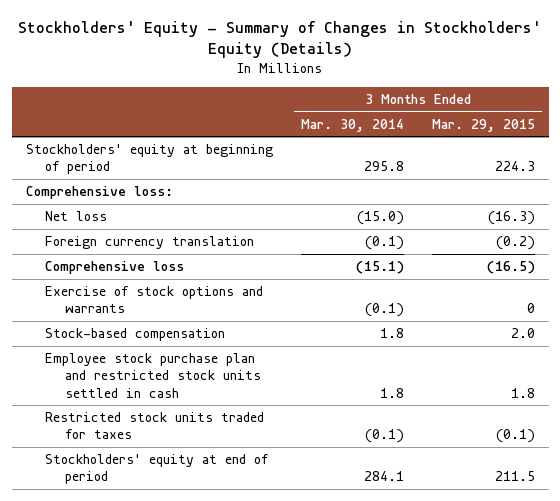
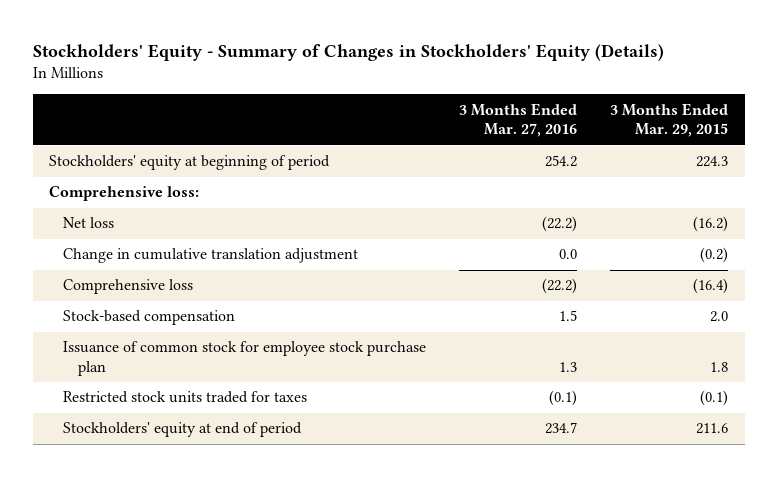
- | 3 Months Ended Mar. 30, 2014 | 3 Months Ended Mar. 29, 2015
+ | 3 Months Ended Mar. 27, 2016 | 3 Months Ended Mar. 29, 2015
- Net loss | (15.0) | (16.3)
- Foreign currency translation | (0.1) | (0.2)
- Comprehensive loss | (15.1) | (16.5)
- Exercise of stock options and warrants | (0.1) | 0
+ Net loss | (22.2) | (16.2)
+ Change in cumulative translation adjustment | 0.0 | (0.2)
+ Comprehensive loss | (22.2) | (16.4)
- Employee stock purchase plan and restricted stock units settled in cash | 1.8 | 1.8
+ Issuance of common stock for employee stock purchase plan | 1.3 | 1.8
- Stockholders' equity at end of period | 284.1 | 211.5
+ Stockholders' equity at end of period | 234.7 | 211.6

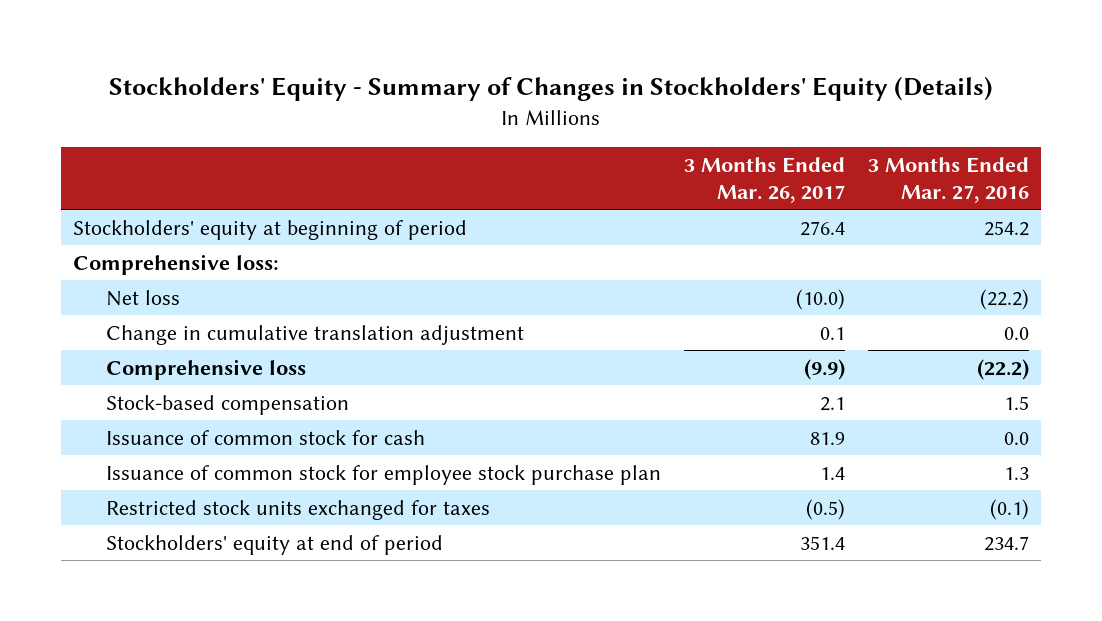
- | 3 Months Ended Mar. 27, 2016 | 3 Months Ended Mar. 29, 2015
+ | 3 Months Ended Mar. 26, 2017 | 3 Months Ended Mar. 27, 2016
+ Issuance of common stock for cash | 81.9 | 0.0
- Restricted stock units traded for taxes | (0.1) | (0.1)
+ Restricted stock units exchanged for taxes | (0.5) | (0.1)

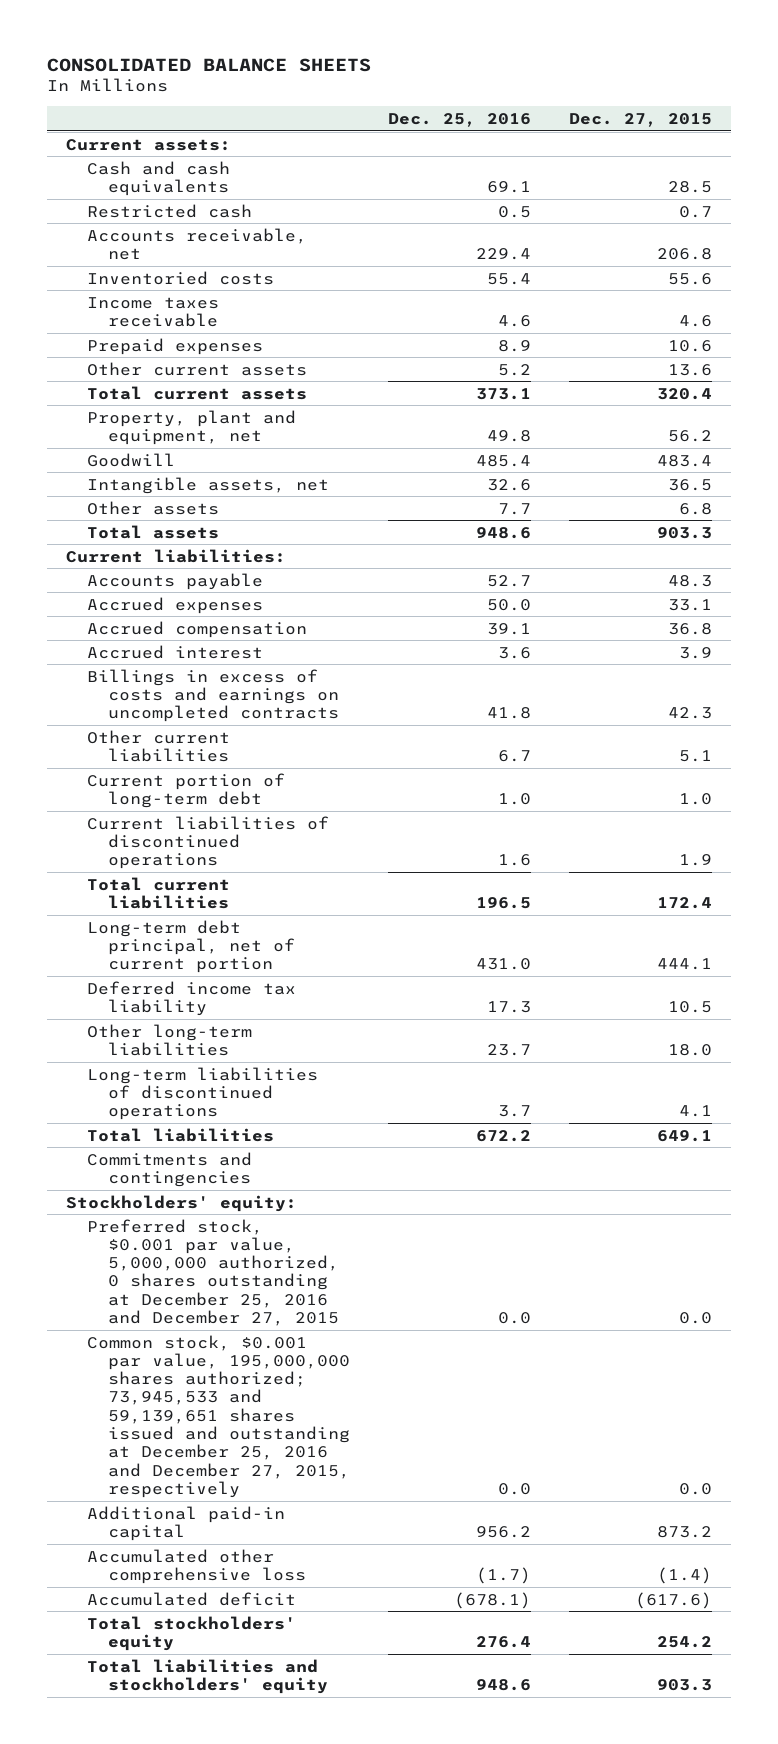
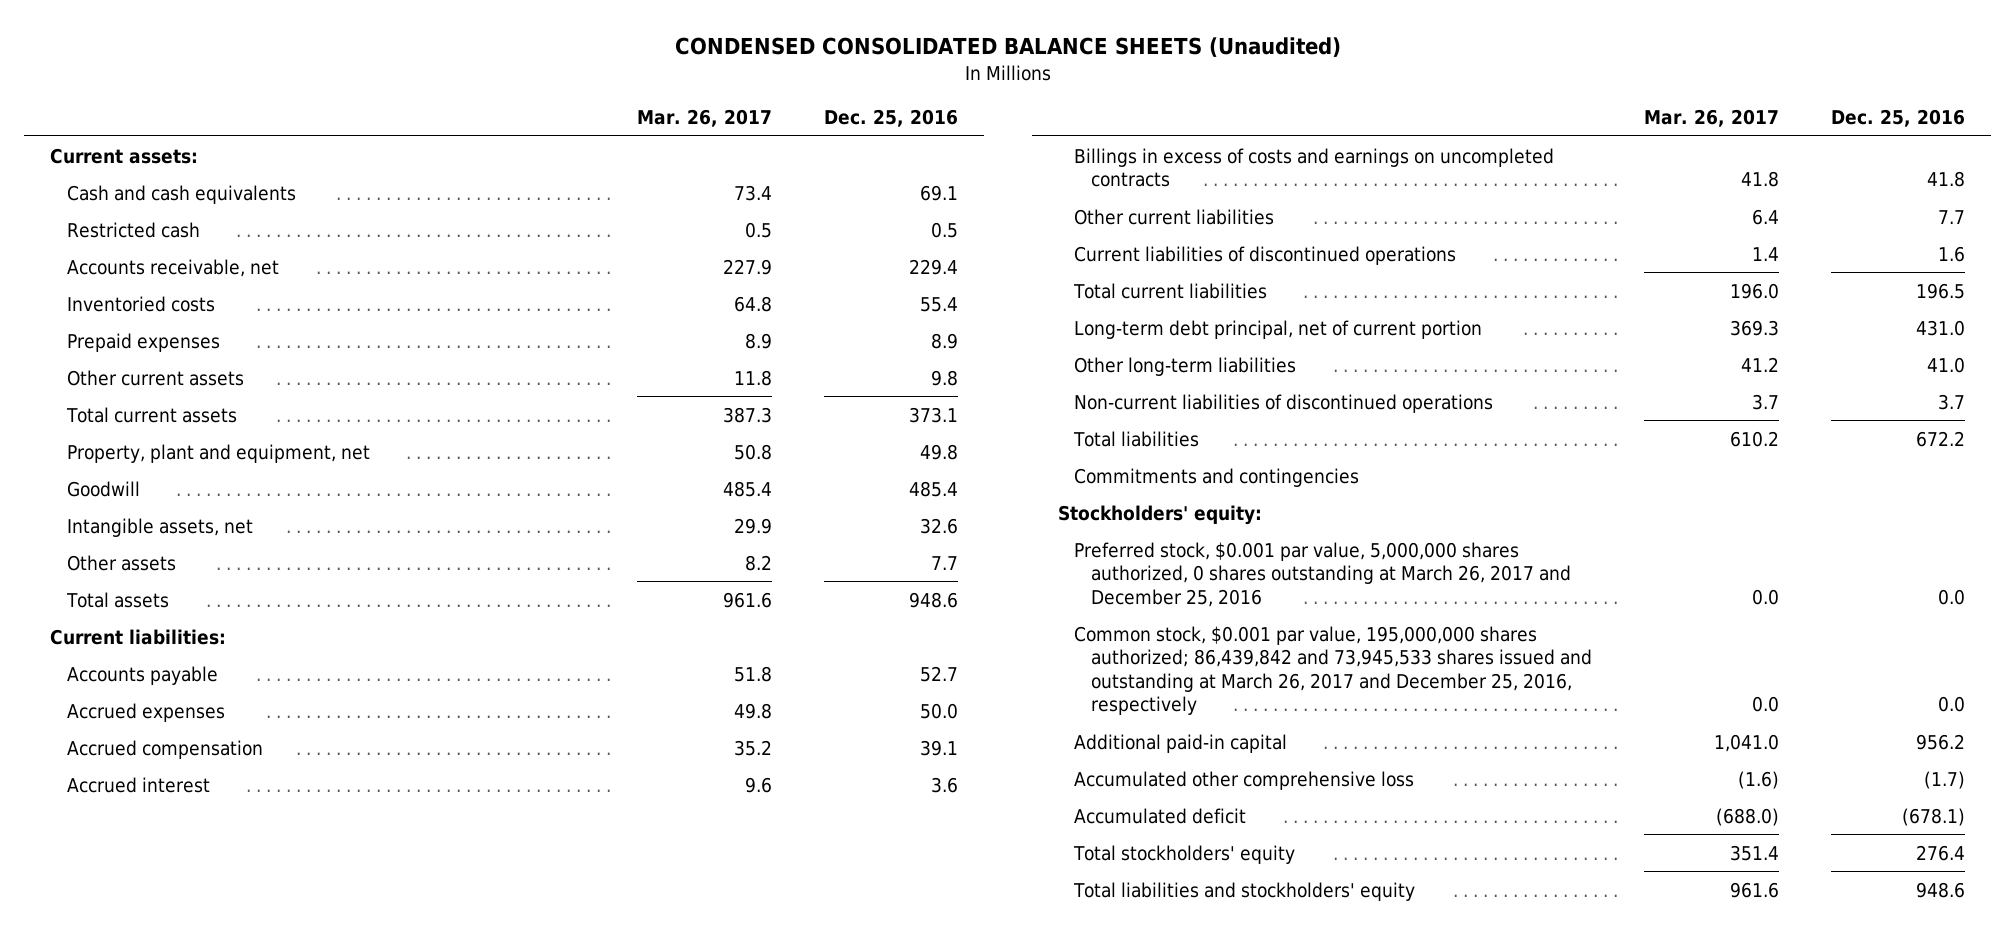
- CONSOLIDATED BALANCE SHEETS
+ CONDENSED CONSOLIDATED BALANCE SHEETS (Unaudited)
- | Dec. 25, 2016 | Dec. 27, 2015
+ | Mar. 26, 2017 | Dec. 25, 2016
- Income taxes receivable | 4.6 | 4.6
- Other current assets | 5.2 | 13.6
+ Other current assets | 11.8 | 9.8
- Other current liabilities | 6.7 | 5.1
- Current portion of long-term debt | 1.0 | 1.0
+ Other current liabilities | 6.4 | 7.7
- Deferred income tax liability | 17.3 | 10.5
- Other long-term liabilities | 23.7 | 18.0
- Long-term liabilities of discontinued operations | 3.7 | 4.1
+ Other long-term liabilities | 41.2 | 41.0
+ Non-current liabilities of discontinued operations | 3.7 | 3.7
- Preferred stock, $0.001 par value, 5,000,000 authorized, 0 shares outstanding at December 25, 2016 and December 27, 2015 | 0.0 | 0.0
- Common stock, $0.001 par value, 195,000,000 shares authorized; 73,945,533 and 59,139,651 shares issued and outstanding at December 25, 2016 and December 27, 2015, respectively | 0.0 | 0.0
+ Preferred stock, $0.001 par value, 5,000,000 shares authorized, 0 shares outstanding at March 26, 2017 and December 25, 2016 | 0.0 | 0.0
+ Common stock, $0.001 par value, 195,000,000 shares authorized; 86,439,842 and 73,945,533 shares issued and outstanding at March 26, 2017 and December 25, 2016, respectively | 0.0 | 0.0

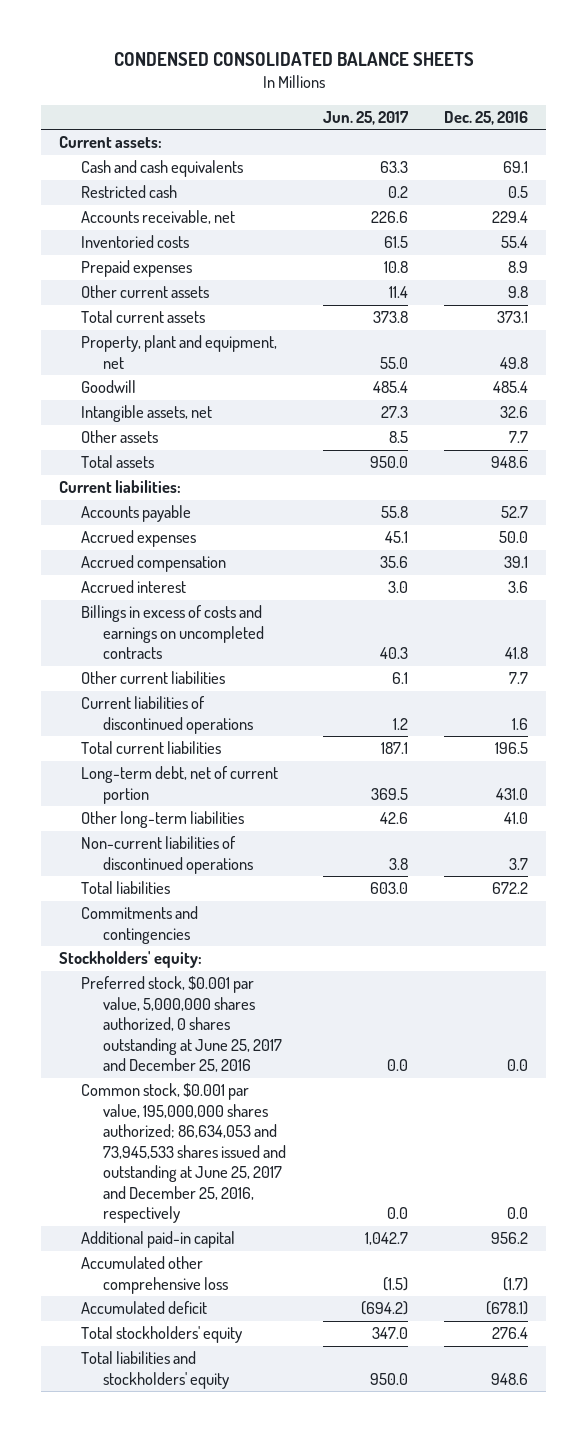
- CONDENSED CONSOLIDATED BALANCE SHEETS (Unaudited)
+ CONDENSED CONSOLIDATED BALANCE SHEETS
- | Mar. 26, 2017 | Dec. 25, 2016
+ | Jun. 25, 2017 | Dec. 25, 2016
- Long-term debt principal, net of current portion | 369.3 | 431.0
+ Long-term debt, net of current portion | 369.5 | 431.0
- Preferred stock, $0.001 par value, 5,000,000 shares authorized, 0 shares outstanding at March 26, 2017 and December 25, 2016 | 0.0 | 0.0
- Common stock, $0.001 par value, 195,000,000 shares authorized; 86,439,842 and 73,945,533 shares issued and outstanding at March 26, 2017 and December 25, 2016, respectively | 0.0 | 0.0
+ Preferred stock, $0.001 par value, 5,000,000 shares authorized, 0 shares outstanding at June 25, 2017 and December 25, 2016 | 0.0 | 0.0
+ Common stock, $0.001 par value, 195,000,000 shares authorized; 86,634,053 and 73,945,533 shares issued and outstanding at June 25, 2017 and December 25, 2016, respectively | 0.0 | 0.0

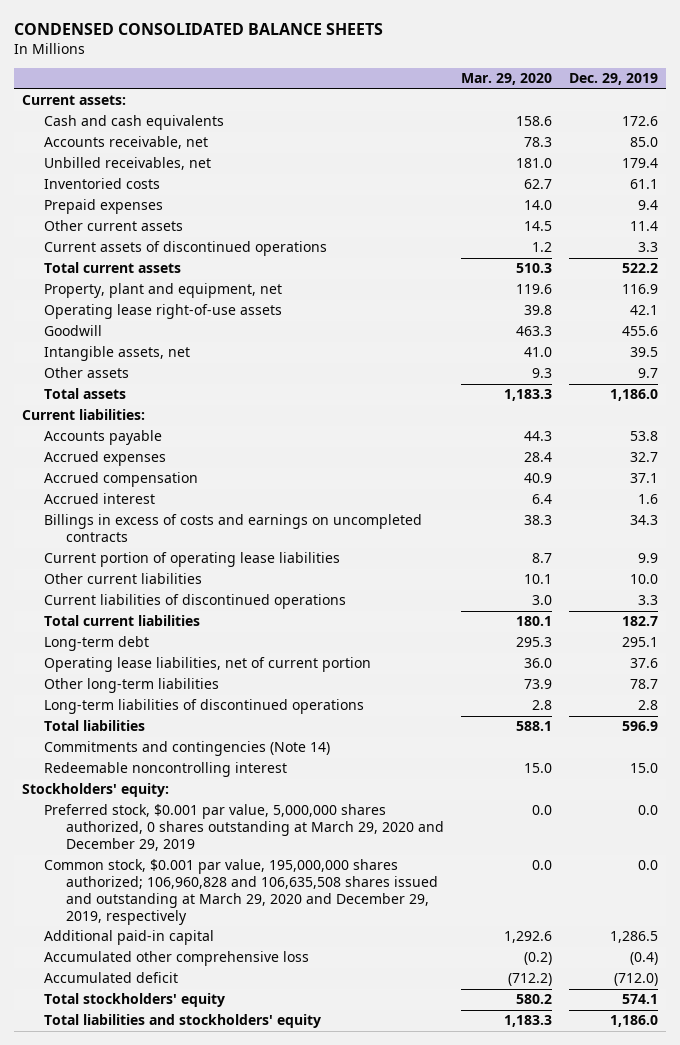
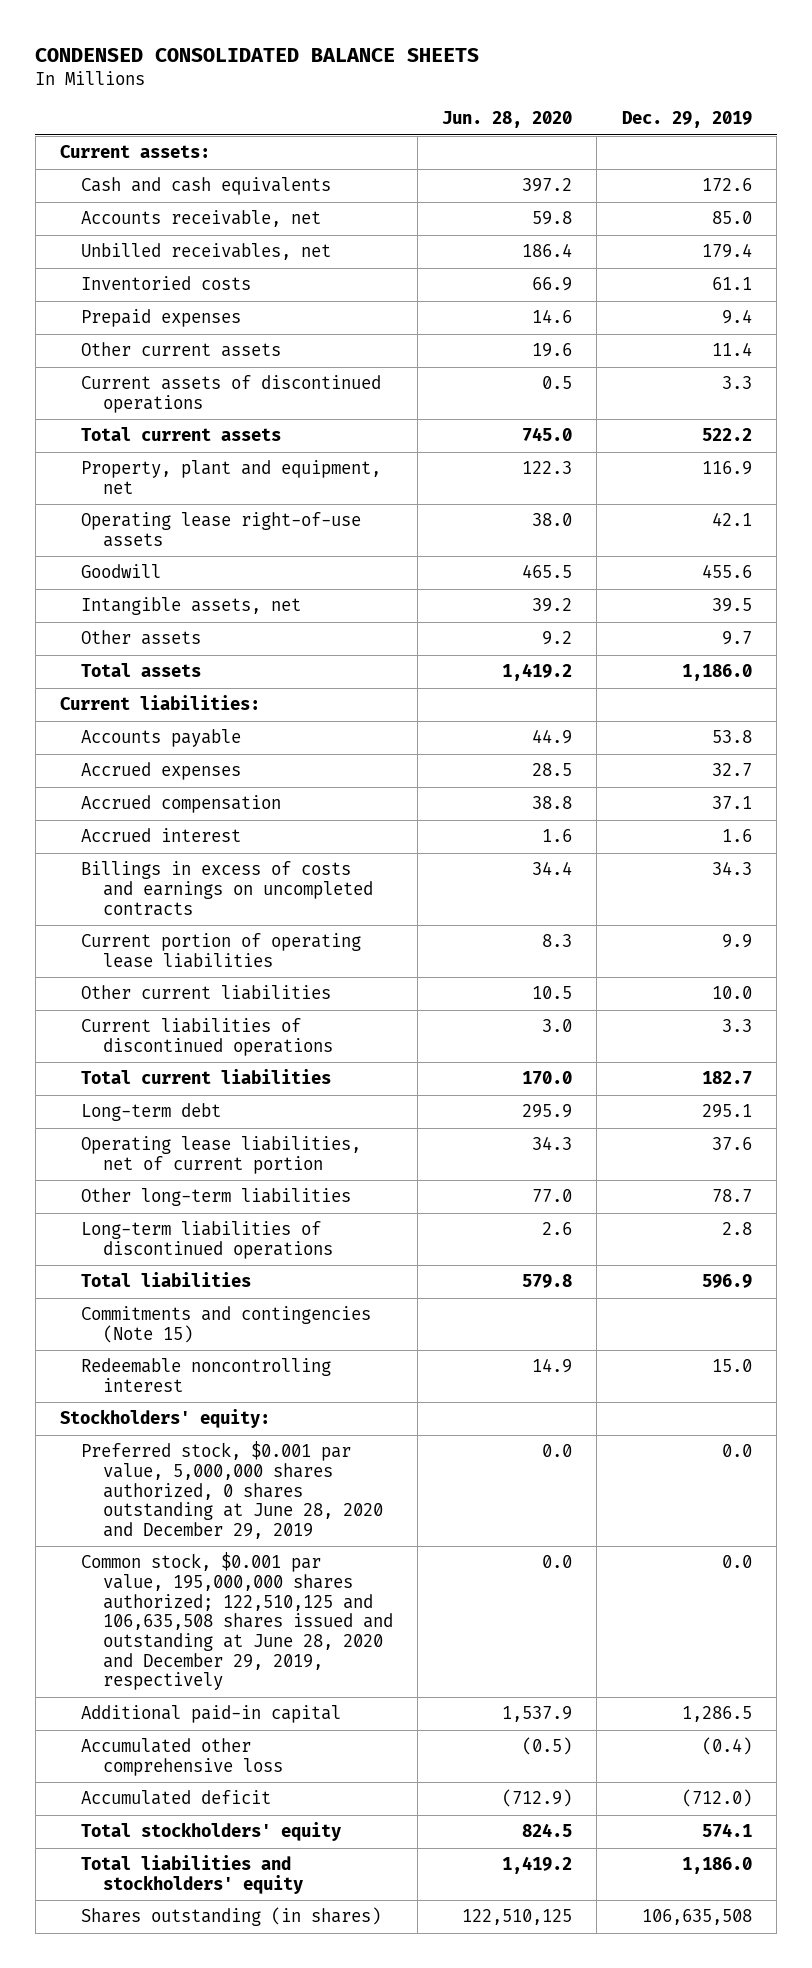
- | Mar. 29, 2020 | Dec. 29, 2019
+ | Jun. 28, 2020 | Dec. 29, 2019
- Commitments and contingencies (Note 14)
+ Commitments and contingencies (Note 15)
- Preferred stock, $0.001 par value, 5,000,000 shares authorized, 0 shares outstanding at March 29, 2020 and December 29, 2019 | 0.0 | 0.0
- Common stock, $0.001 par value, 195,000,000 shares authorized; 106,960,828 and 106,635,508 shares issued and outstanding at March 29, 2020 and December 29, 2019, respectively | 0.0 | 0.0
+ Preferred stock, $0.001 par value, 5,000,000 shares authorized, 0 shares outstanding at June 28, 2020 and December 29, 2019 | 0.0 | 0.0
+ Common stock, $0.001 par value, 195,000,000 shares authorized; 122,510,125 and 106,635,508 shares issued and outstanding at June 28, 2020 and December 29, 2019, respectively | 0.0 | 0.0
+ Shares outstanding (in shares) | 122,510,125 | 106,635,508

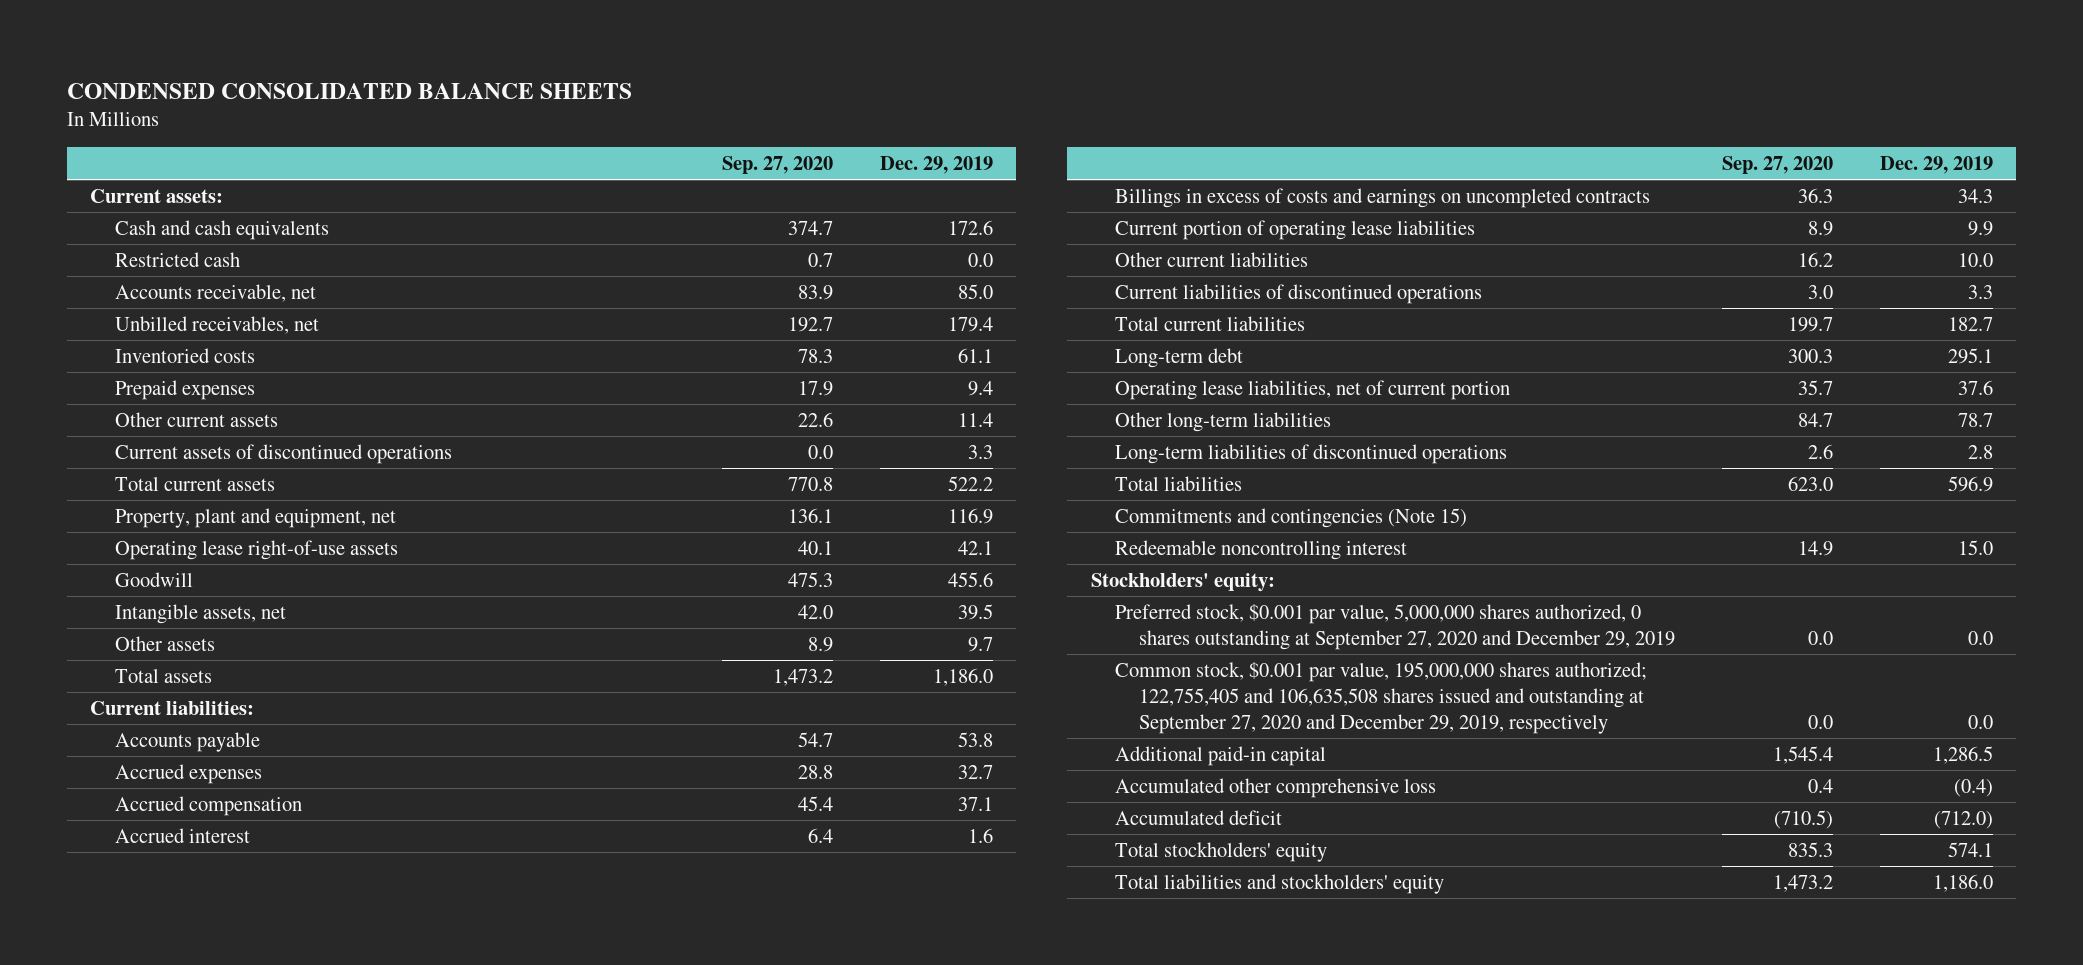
- | Jun. 28, 2020 | Dec. 29, 2019
+ | Sep. 27, 2020 | Dec. 29, 2019
+ Restricted cash | 0.7 | 0.0
- Preferred stock, $0.001 par value, 5,000,000 shares authorized, 0 shares outstanding at June 28, 2020 and December 29, 2019 | 0.0 | 0.0
- Common stock, $0.001 par value, 195,000,000 shares authorized; 122,510,125 and 106,635,508 shares issued and outstanding at June 28, 2020 and December 29, 2019, respectively | 0.0 | 0.0
+ Preferred stock, $0.001 par value, 5,000,000 shares authorized, 0 shares outstanding at September 27, 2020 and December 29, 2019 | 0.0 | 0.0
+ Common stock, $0.001 par value, 195,000,000 shares authorized; 122,755,405 and 106,635,508 shares issued and outstanding at September 27, 2020 and December 29, 2019, respectively | 0.0 | 0.0
- Shares outstanding (in shares) | 122,510,125 | 106,635,508

